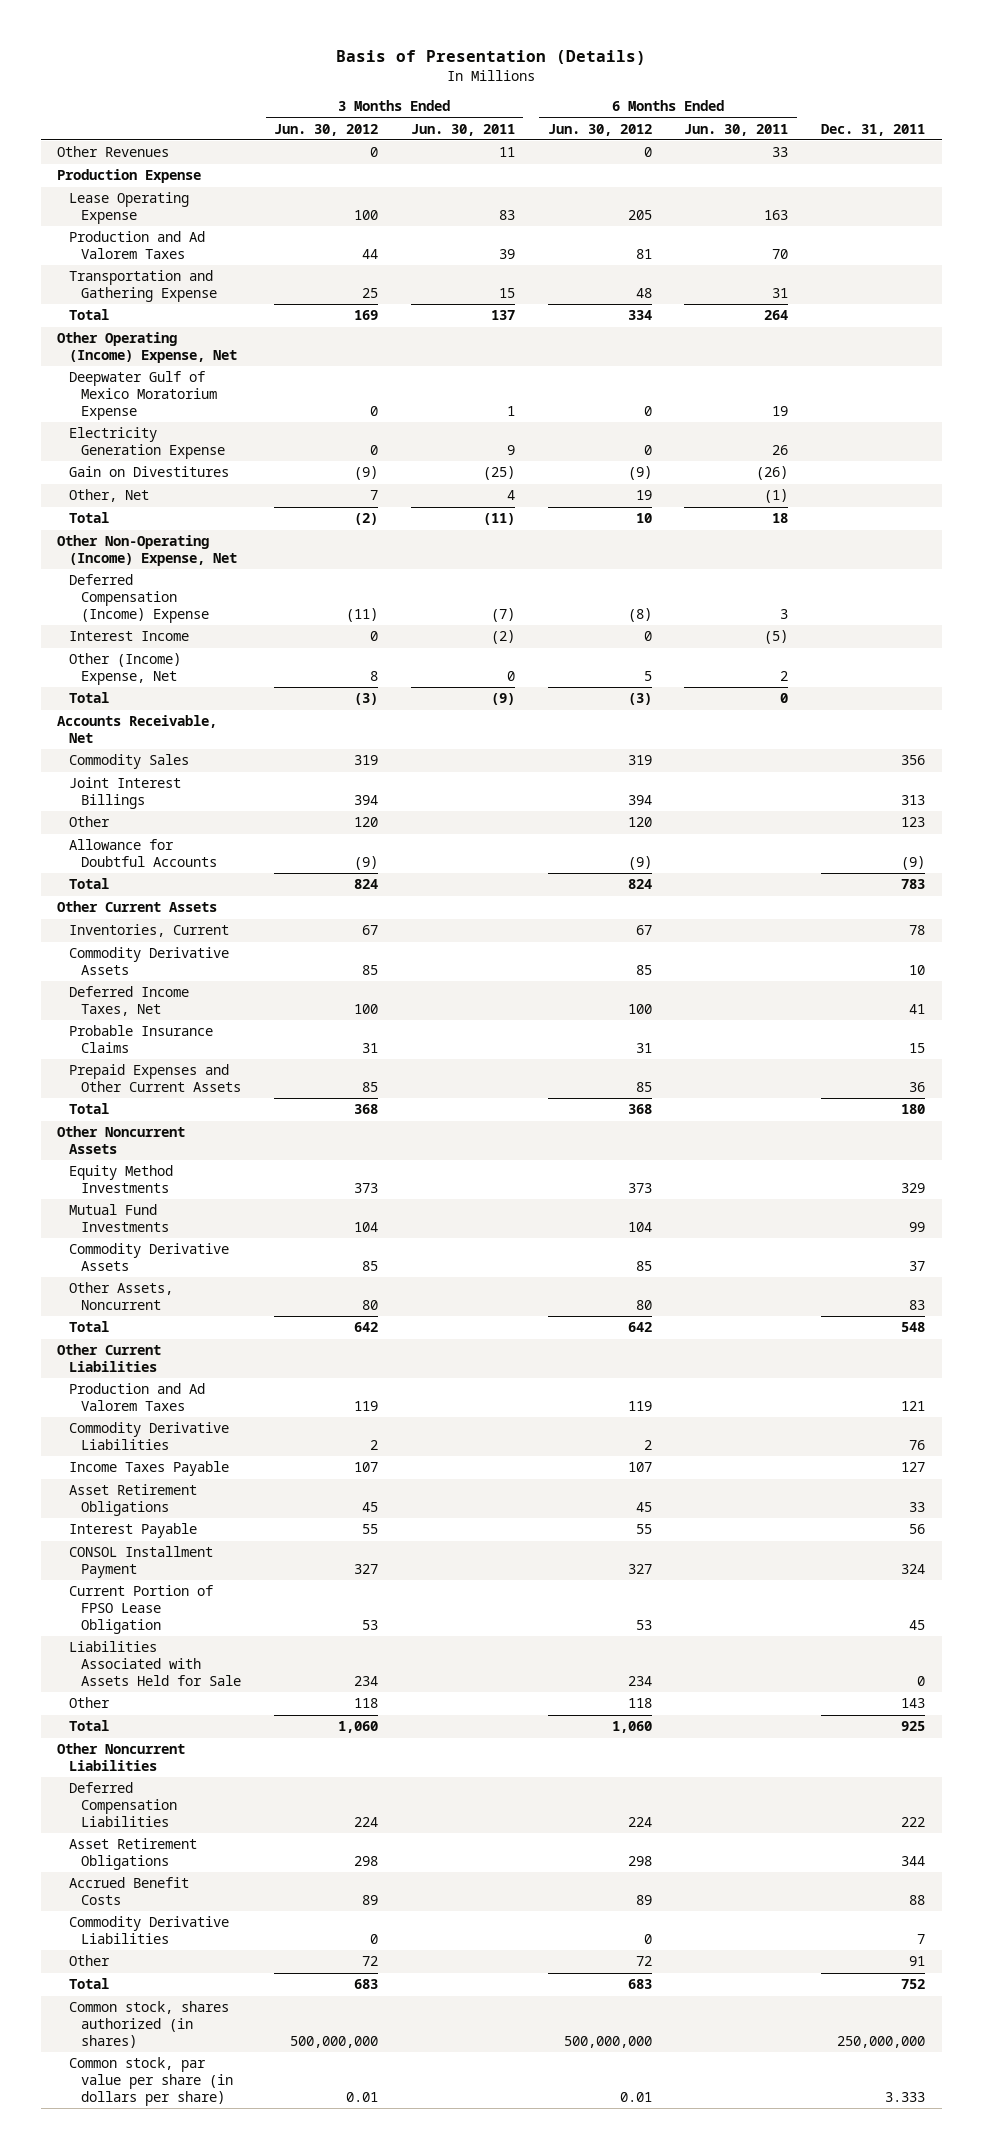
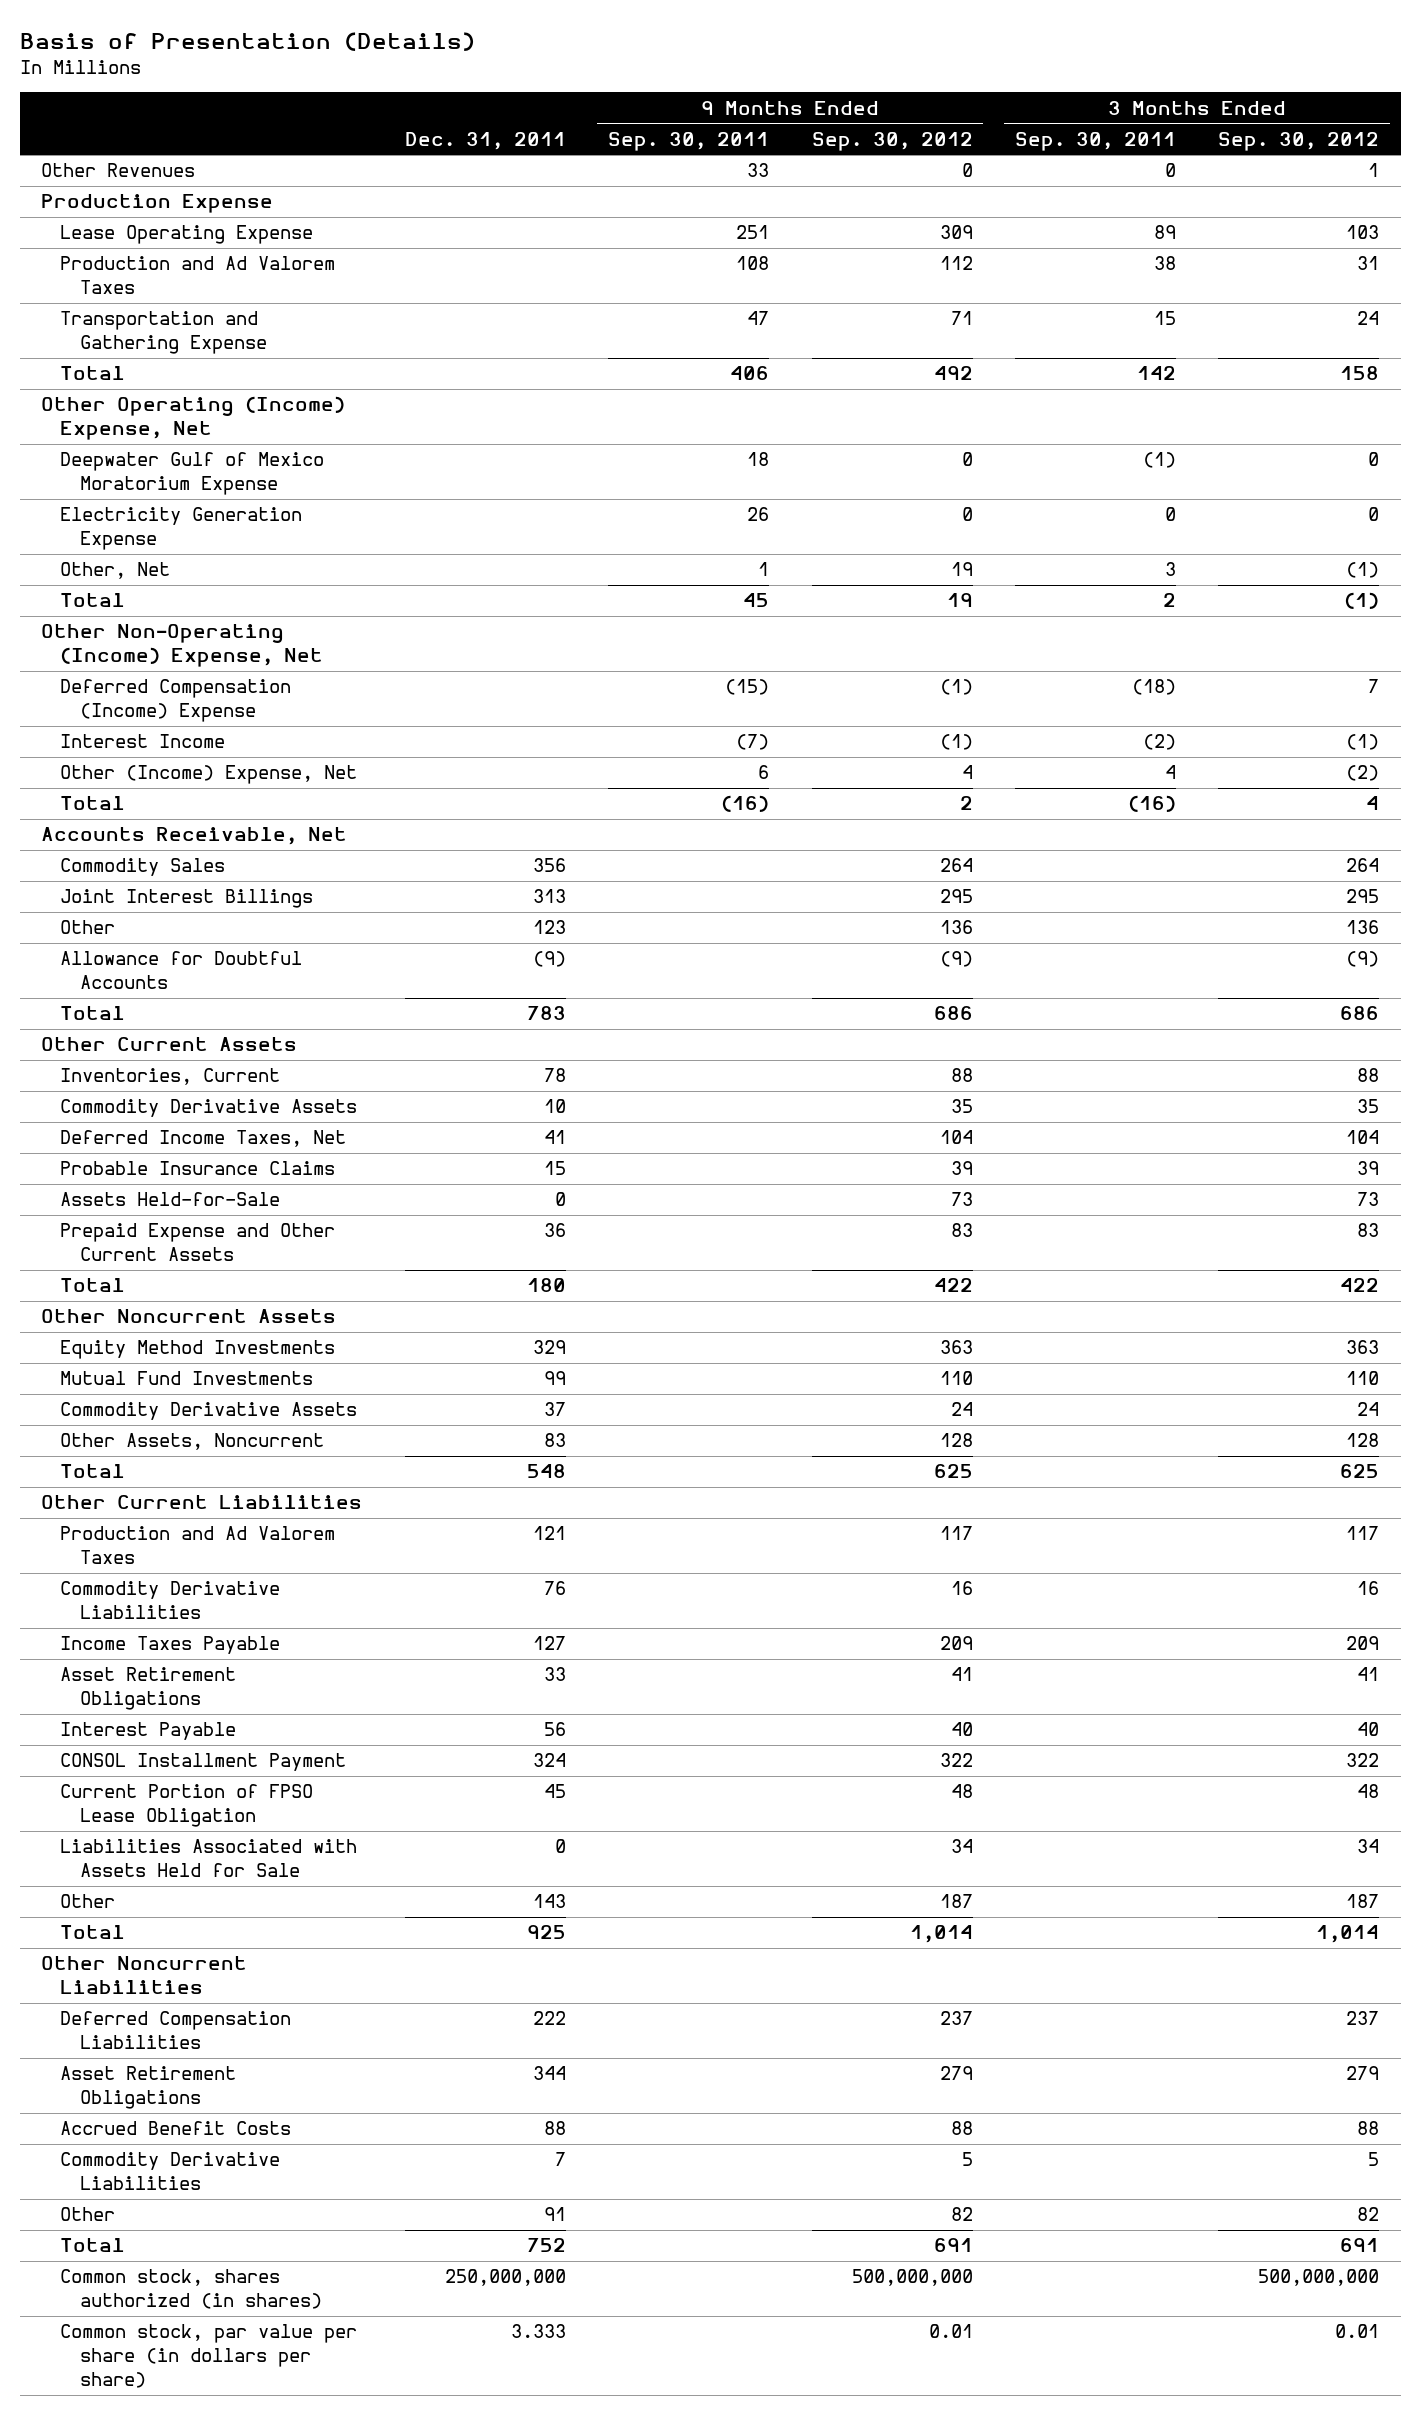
- | 3 Months Ended Jun. 30, 2012 | 3 Months Ended Jun. 30, 2011 | 6 Months Ended Jun. 30, 2012 | 6 Months Ended Jun. 30, 2011 | Dec. 31, 2011
+ | Dec. 31, 2011 | 9 Months Ended Sep. 30, 2011 | 9 Months Ended Sep. 30, 2012 | 3 Months Ended Sep. 30, 2011 | 3 Months Ended Sep. 30, 2012
- Gain on Divestitures | (9) | (25) | (9) | (26) |
- Prepaid Expenses and Other Current Assets | 85 | | 85 | | 36
+ Assets Held-for-Sale | 0 | | 73 | | 73
+ Prepaid Expense and Other Current Assets | 36 | | 83 | | 83

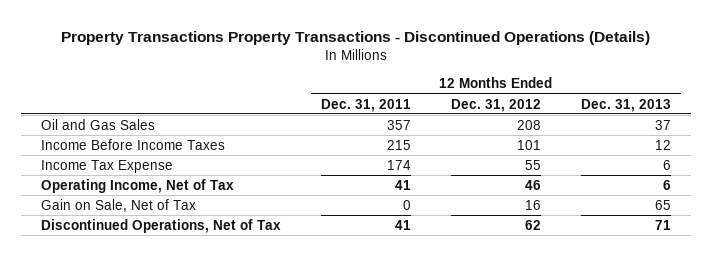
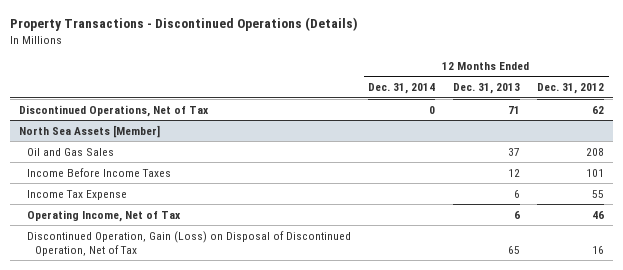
- Property Transactions Property Transactions - Discontinued Operations (Details)
+ Property Transactions - Discontinued Operations (Details)
- | 12 Months Ended Dec. 31, 2011 | 12 Months Ended Dec. 31, 2012 | 12 Months Ended Dec. 31, 2013
+ | 12 Months Ended Dec. 31, 2014 | 12 Months Ended Dec. 31, 2013 | 12 Months Ended Dec. 31, 2012
moved up: Discontinued Operations, Net of Tax | 0 | 71 | 62
+ North Sea Assets [Member]
- Gain on Sale, Net of Tax | 0 | 16 | 65
+ Discontinued Operation, Gain (Loss) on Disposal of Discontinued Operation, Net of Tax | | 65 | 16

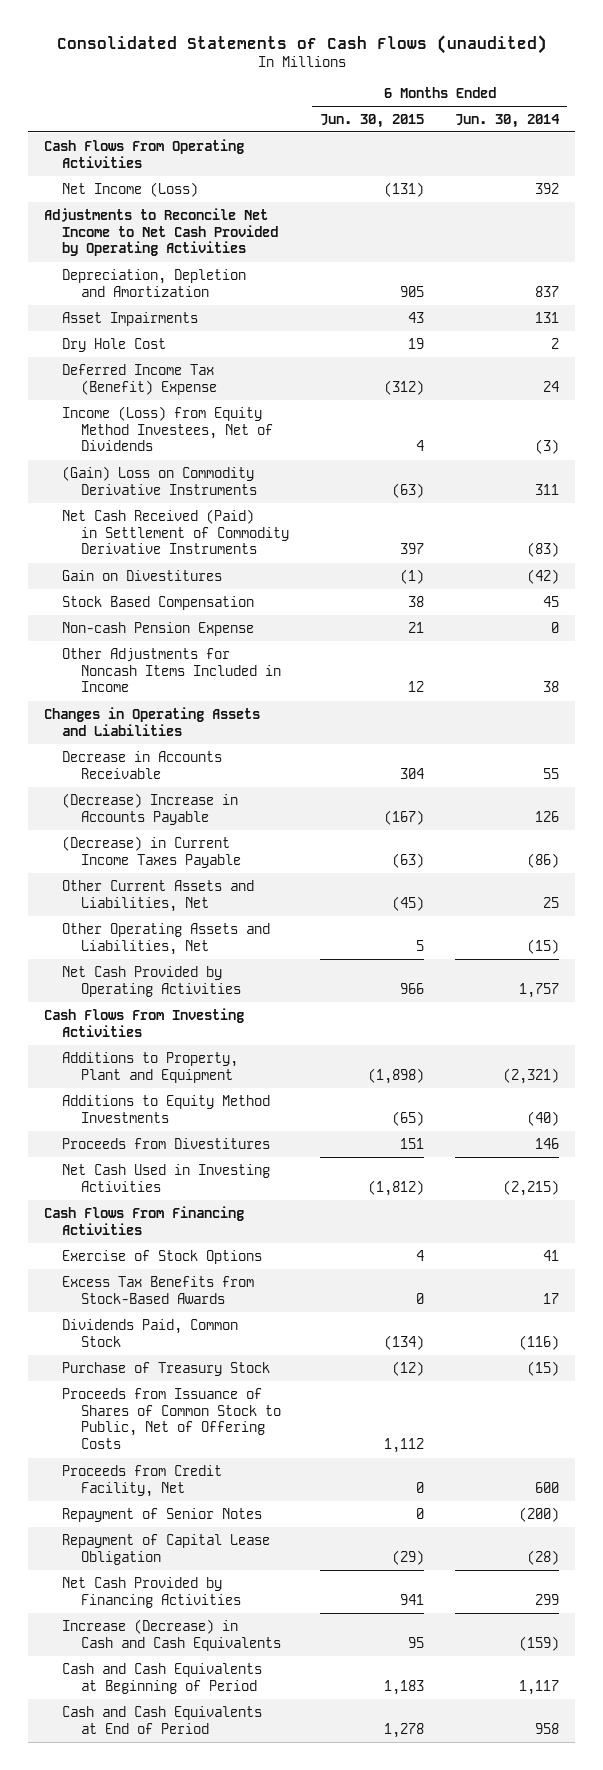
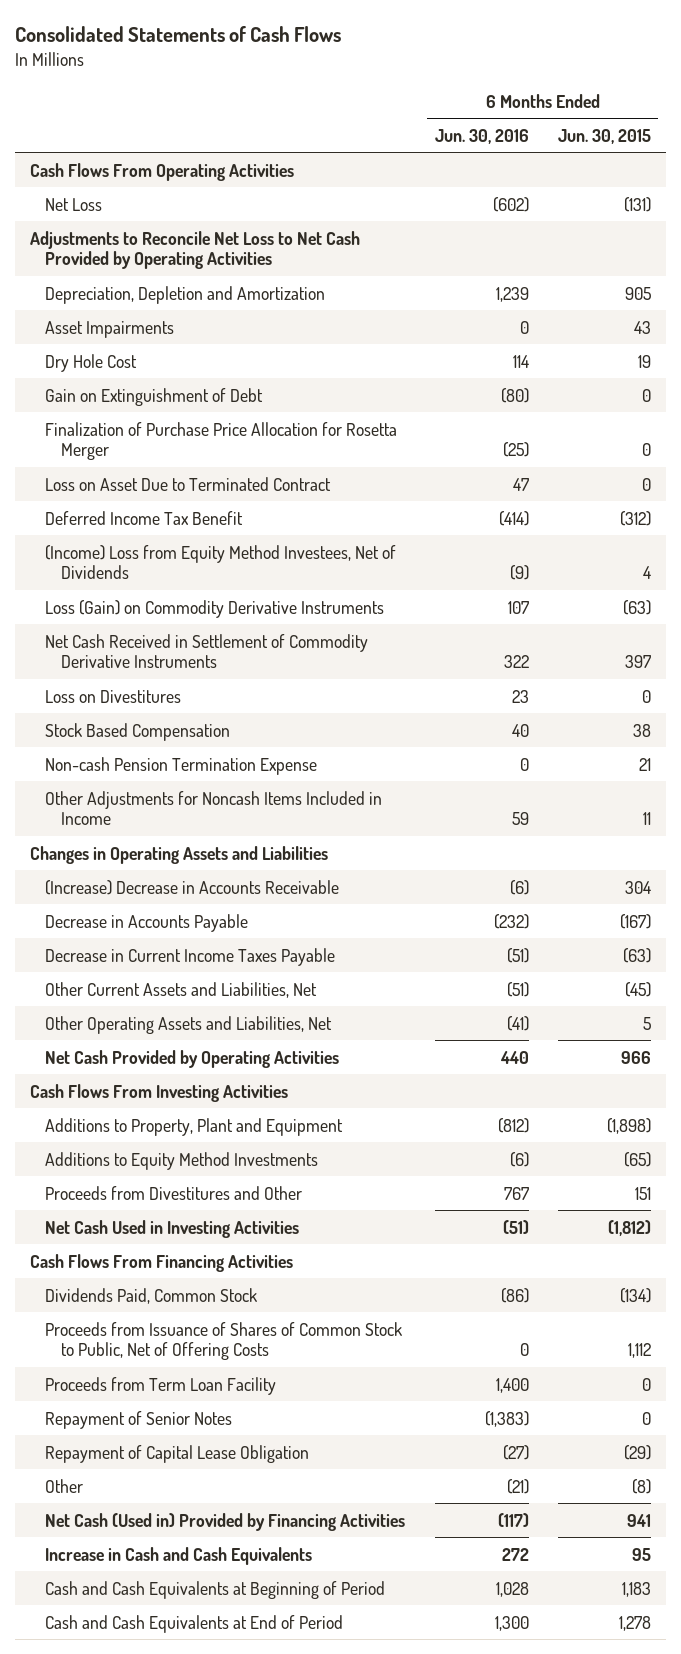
- Consolidated Statements of Cash Flows (unaudited)
+ Consolidated Statements of Cash Flows
- | 6 Months Ended Jun. 30, 2015 | 6 Months Ended Jun. 30, 2014
+ | 6 Months Ended Jun. 30, 2016 | 6 Months Ended Jun. 30, 2015
- Net Income (Loss) | (131) | 392
- Adjustments to Reconcile Net Income to Net Cash Provided by Operating Activities
+ Net Loss | (602) | (131)
+ Adjustments to Reconcile Net Loss to Net Cash Provided by Operating Activities
- Deferred Income Tax (Benefit) Expense | (312) | 24
- Income (Loss) from Equity Method Investees, Net of Dividends | 4 | (3)
- (Gain) Loss on Commodity Derivative Instruments | (63) | 311
- Net Cash Received (Paid) in Settlement of Commodity Derivative Instruments | 397 | (83)
- Gain on Divestitures | (1) | (42)
+ Gain on Extinguishment of Debt | (80) | 0
+ Finalization of Purchase Price Allocation for Rosetta Merger | (25) | 0
+ Loss on Asset Due to Terminated Contract | 47 | 0
+ Deferred Income Tax Benefit | (414) | (312)
+ (Income) Loss from Equity Method Investees, Net of Dividends | (9) | 4
+ Loss (Gain) on Commodity Derivative Instruments | 107 | (63)
+ Net Cash Received in Settlement of Commodity Derivative Instruments | 322 | 397
+ Loss on Divestitures | 23 | 0
- Non-cash Pension Expense | 21 | 0
- Other Adjustments for Noncash Items Included in Income | 12 | 38
+ Non-cash Pension Termination Expense | 0 | 21
+ Other Adjustments for Noncash Items Included in Income | 59 | 11
- Decrease in Accounts Receivable | 304 | 55
- (Decrease) Increase in Accounts Payable | (167) | 126
- (Decrease) in Current Income Taxes Payable | (63) | (86)
+ (Increase) Decrease in Accounts Receivable | (6) | 304
+ Decrease in Accounts Payable | (232) | (167)
+ Decrease in Current Income Taxes Payable | (51) | (63)
- Proceeds from Divestitures | 151 | 146
+ Proceeds from Divestitures and Other | 767 | 151
- Exercise of Stock Options | 4 | 41
- Excess Tax Benefits from Stock-Based Awards | 0 | 17
- Purchase of Treasury Stock | (12) | (15)
- Proceeds from Credit Facility, Net | 0 | 600
+ Proceeds from Term Loan Facility | 1,400 | 0
- Net Cash Provided by Financing Activities | 941 | 299
- Increase (Decrease) in Cash and Cash Equivalents | 95 | (159)
+ Other | (21) | (8)
+ Net Cash (Used in) Provided by Financing Activities | (117) | 941
+ Increase in Cash and Cash Equivalents | 272 | 95

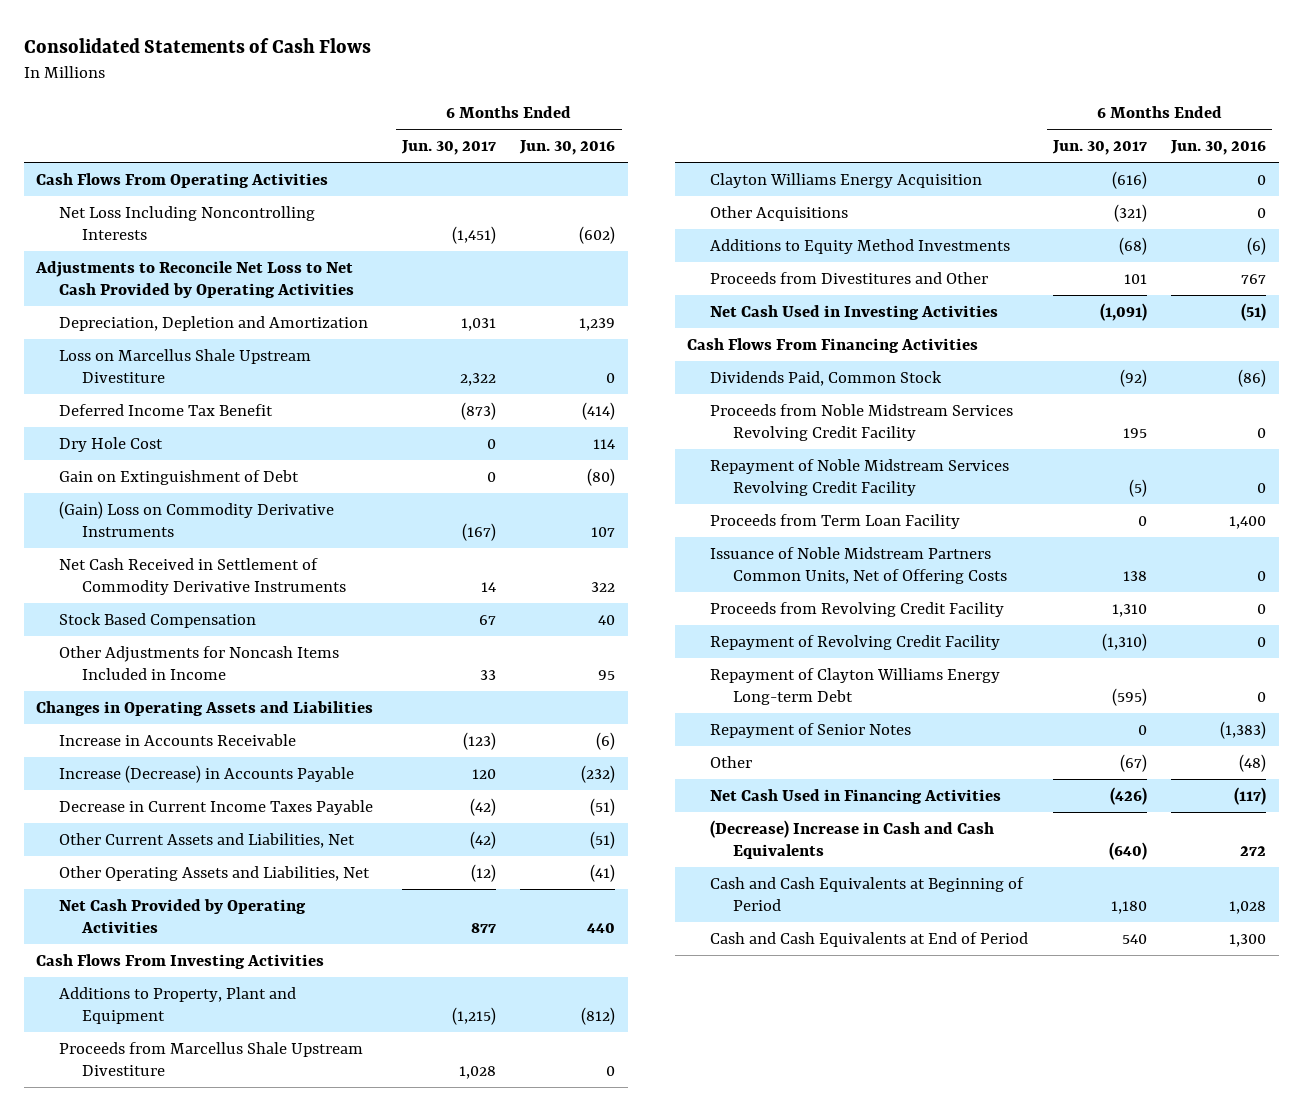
- | 6 Months Ended Jun. 30, 2016 | 6 Months Ended Jun. 30, 2015
+ | 6 Months Ended Jun. 30, 2017 | 6 Months Ended Jun. 30, 2016
- Net Loss | (602) | (131)
+ Net Loss Including Noncontrolling Interests | (1,451) | (602)
- Asset Impairments | 0 | 43
+ Loss on Marcellus Shale Upstream Divestiture | 2,322 | 0
moved up: Deferred Income Tax Benefit | (873) | (414)
- Finalization of Purchase Price Allocation for Rosetta Merger | (25) | 0
- Loss on Asset Due to Terminated Contract | 47 | 0
- (Income) Loss from Equity Method Investees, Net of Dividends | (9) | 4
- Loss (Gain) on Commodity Derivative Instruments | 107 | (63)
+ (Gain) Loss on Commodity Derivative Instruments | (167) | 107
- Loss on Divestitures | 23 | 0
- Non-cash Pension Termination Expense | 0 | 21
- Other Adjustments for Noncash Items Included in Income | 59 | 11
+ Other Adjustments for Noncash Items Included in Income | 33 | 95
- (Increase) Decrease in Accounts Receivable | (6) | 304
- Decrease in Accounts Payable | (232) | (167)
+ Increase in Accounts Receivable | (123) | (6)
+ Increase (Decrease) in Accounts Payable | 120 | (232)
+ Proceeds from Marcellus Shale Upstream Divestiture | 1,028 | 0
+ Clayton Williams Energy Acquisition | (616) | 0
+ Other Acquisitions | (321) | 0
- Proceeds from Issuance of Shares of Common Stock to Public, Net of Offering Costs | 0 | 1,112
+ Proceeds from Noble Midstream Services Revolving Credit Facility | 195 | 0
+ Repayment of Noble Midstream Services Revolving Credit Facility | (5) | 0
+ Issuance of Noble Midstream Partners Common Units, Net of Offering Costs | 138 | 0
+ Proceeds from Revolving Credit Facility | 1,310 | 0
+ Repayment of Revolving Credit Facility | (1,310) | 0
+ Repayment of Clayton Williams Energy Long-term Debt | (595) | 0
- Repayment of Capital Lease Obligation | (27) | (29)
- Other | (21) | (8)
- Net Cash (Used in) Provided by Financing Activities | (117) | 941
- Increase in Cash and Cash Equivalents | 272 | 95
+ Other | (67) | (48)
+ Net Cash Used in Financing Activities | (426) | (117)
+ (Decrease) Increase in Cash and Cash Equivalents | (640) | 272

